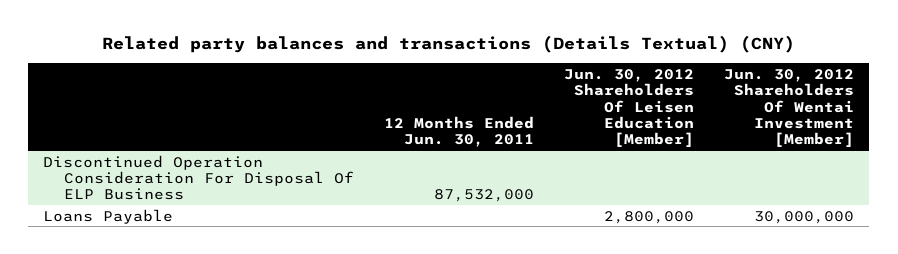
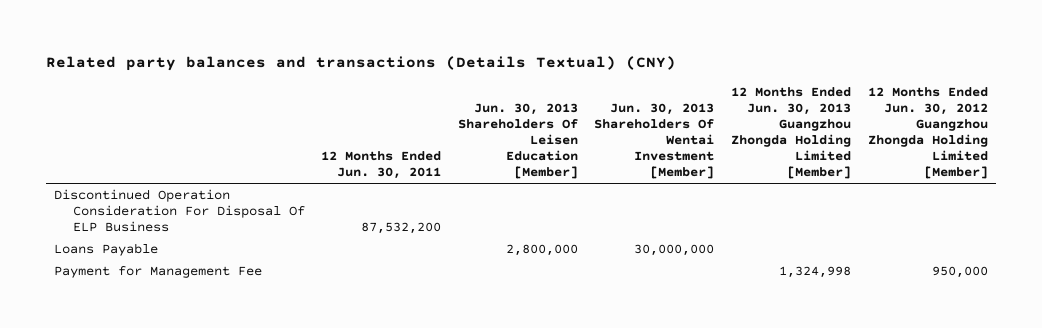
- | 12 Months Ended Jun. 30, 2011 | Jun. 30, 2012 Shareholders Of Leisen Education [Member] | Jun. 30, 2012 Shareholders Of Wentai Investment [Member]
+ | 12 Months Ended Jun. 30, 2011 | Jun. 30, 2013 Shareholders Of Leisen Education [Member] | Jun. 30, 2013 Shareholders Of Wentai Investment [Member] | 12 Months Ended Jun. 30, 2013 Guangzhou Zhongda Holding Limited [Member] | 12 Months Ended Jun. 30, 2012 Guangzhou Zhongda Holding Limited [Member]
- Discontinued Operation Consideration For Disposal Of ELP Business | 87,532,000 | |
+ Discontinued Operation Consideration For Disposal Of ELP Business | 87,532,200 | | | |
+ Payment for Management Fee | | | | 1,324,998 | 950,000

